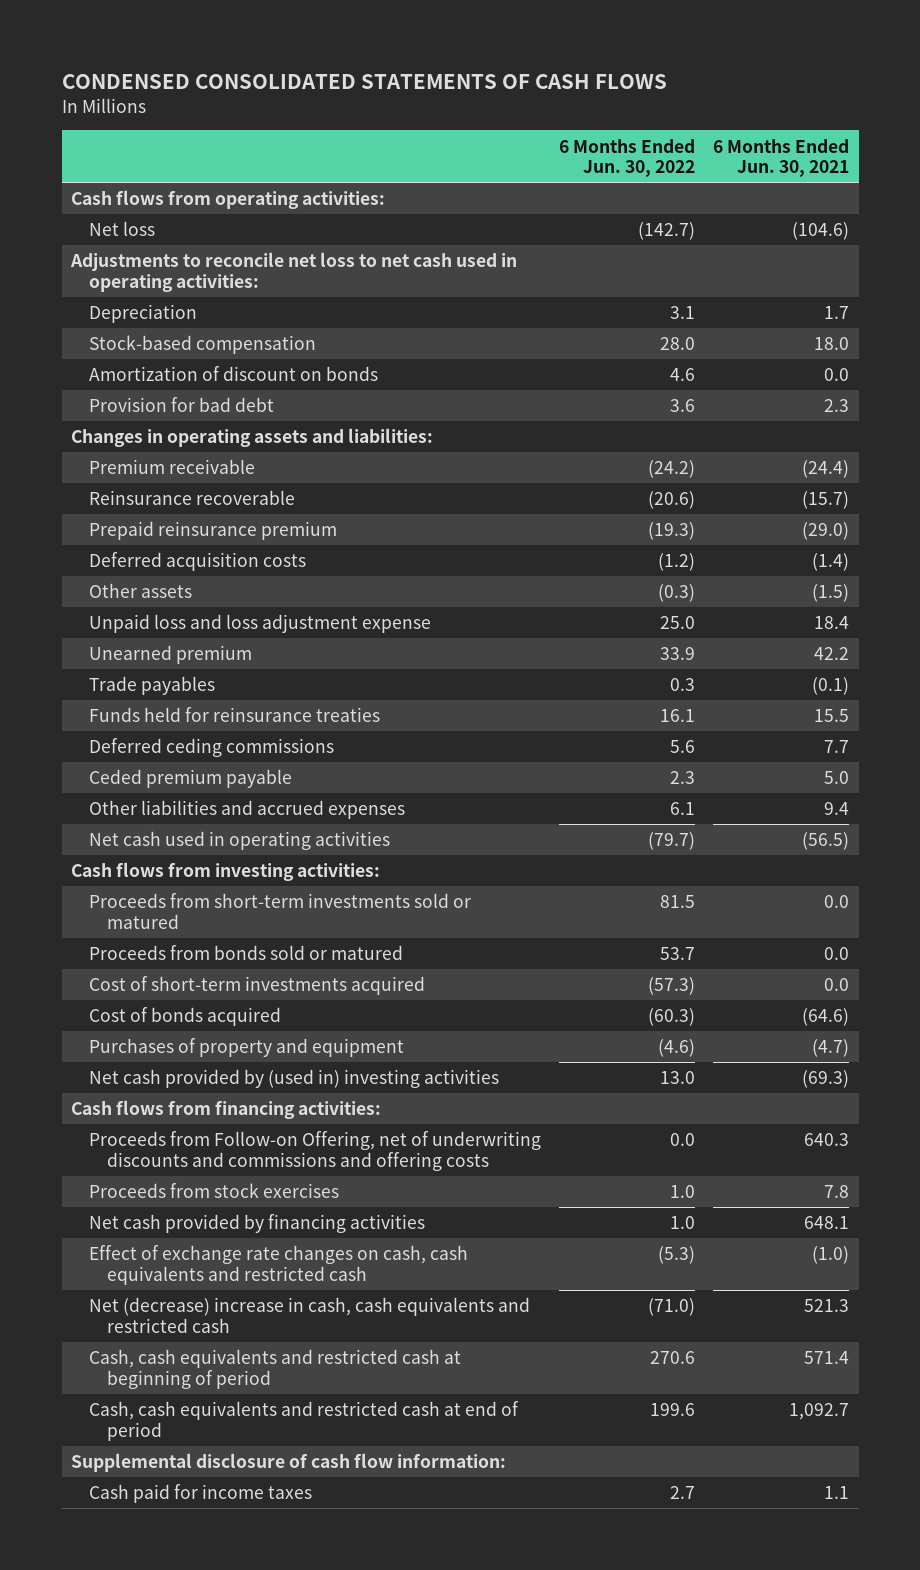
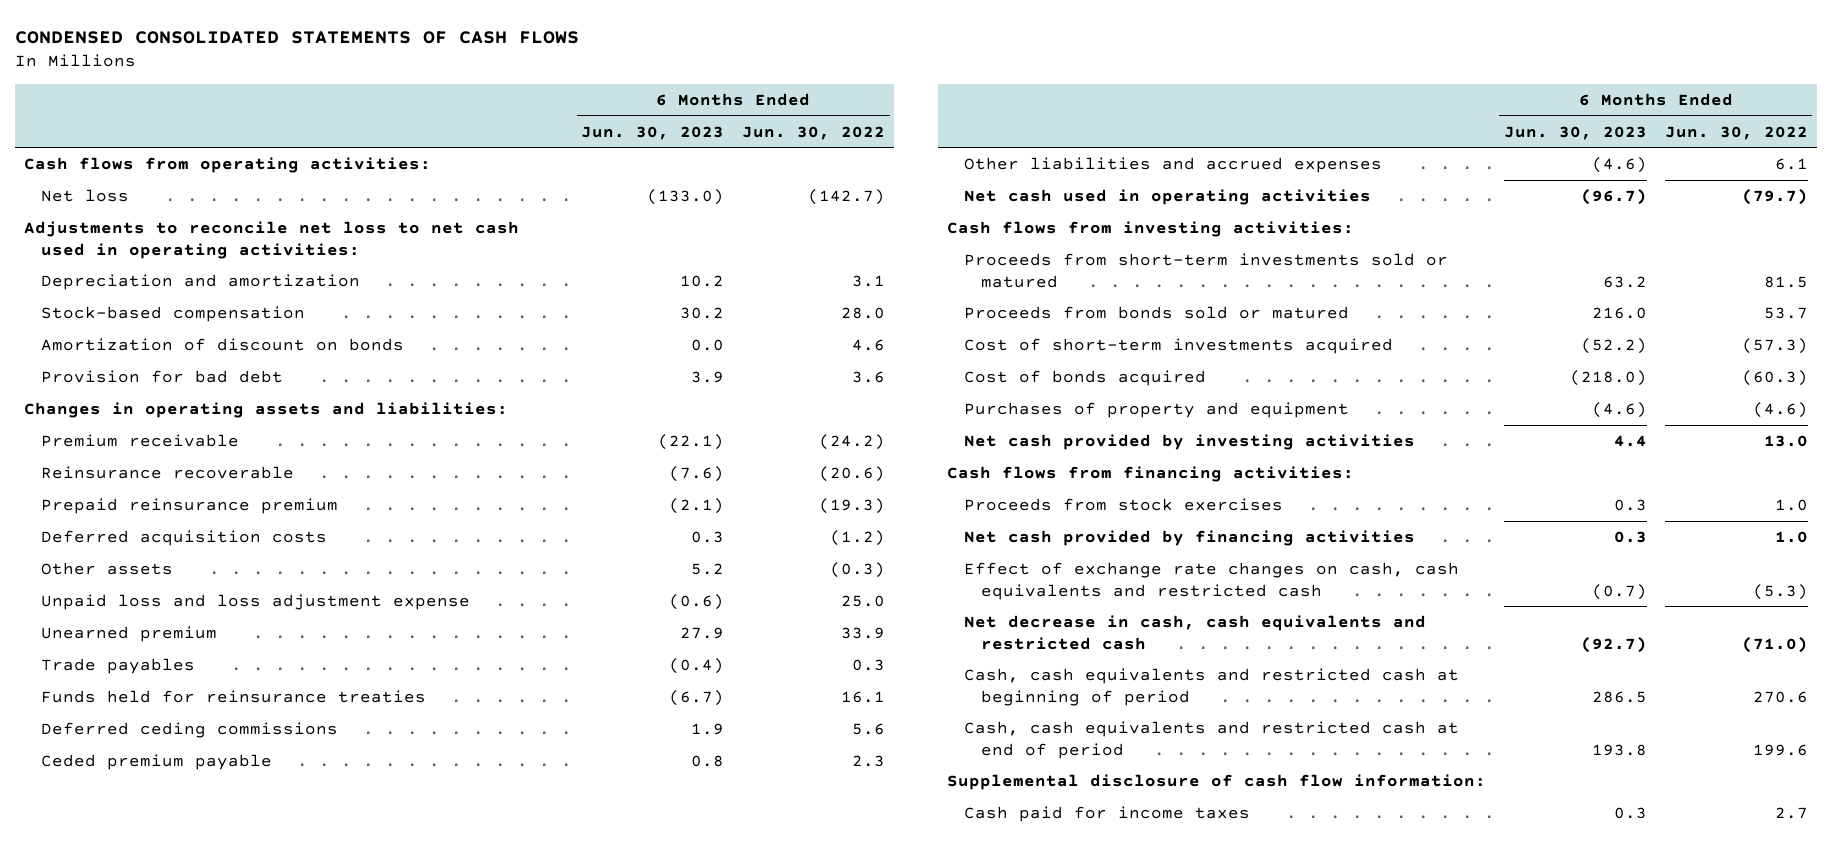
- | 6 Months Ended Jun. 30, 2022 | 6 Months Ended Jun. 30, 2021
+ | 6 Months Ended Jun. 30, 2023 | 6 Months Ended Jun. 30, 2022
- Depreciation | 3.1 | 1.7
+ Depreciation and amortization | 10.2 | 3.1
- Net cash provided by (used in) investing activities | 13.0 | (69.3)
+ Net cash provided by investing activities | 4.4 | 13.0
- Proceeds from Follow-on Offering, net of underwriting discounts and commissions and offering costs | 0.0 | 640.3
- Net (decrease) increase in cash, cash equivalents and restricted cash | (71.0) | 521.3
+ Net decrease in cash, cash equivalents and restricted cash | (92.7) | (71.0)

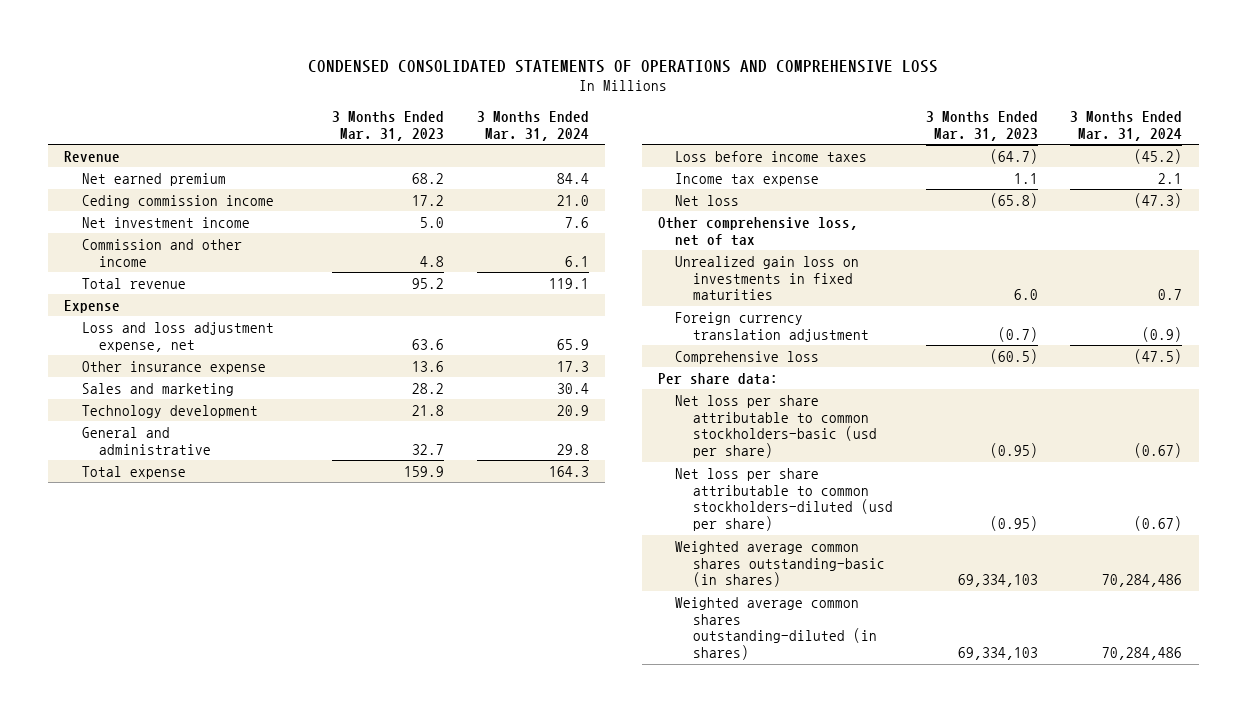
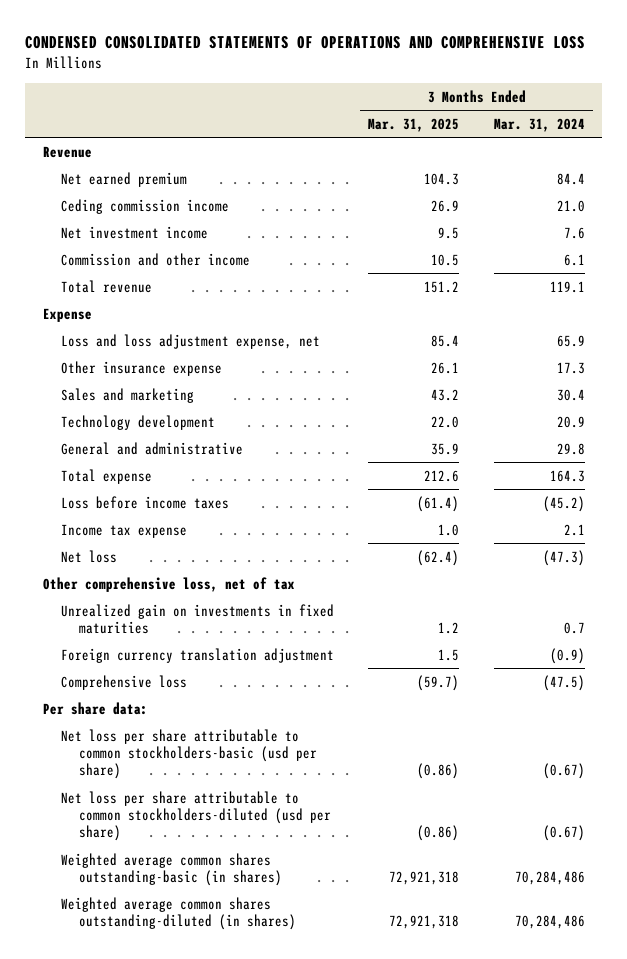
- | 3 Months Ended Mar. 31, 2023 | 3 Months Ended Mar. 31, 2024
+ | 3 Months Ended Mar. 31, 2025 | 3 Months Ended Mar. 31, 2024
- Unrealized gain loss on investments in fixed maturities | 6.0 | 0.7
+ Unrealized gain on investments in fixed maturities | 1.2 | 0.7

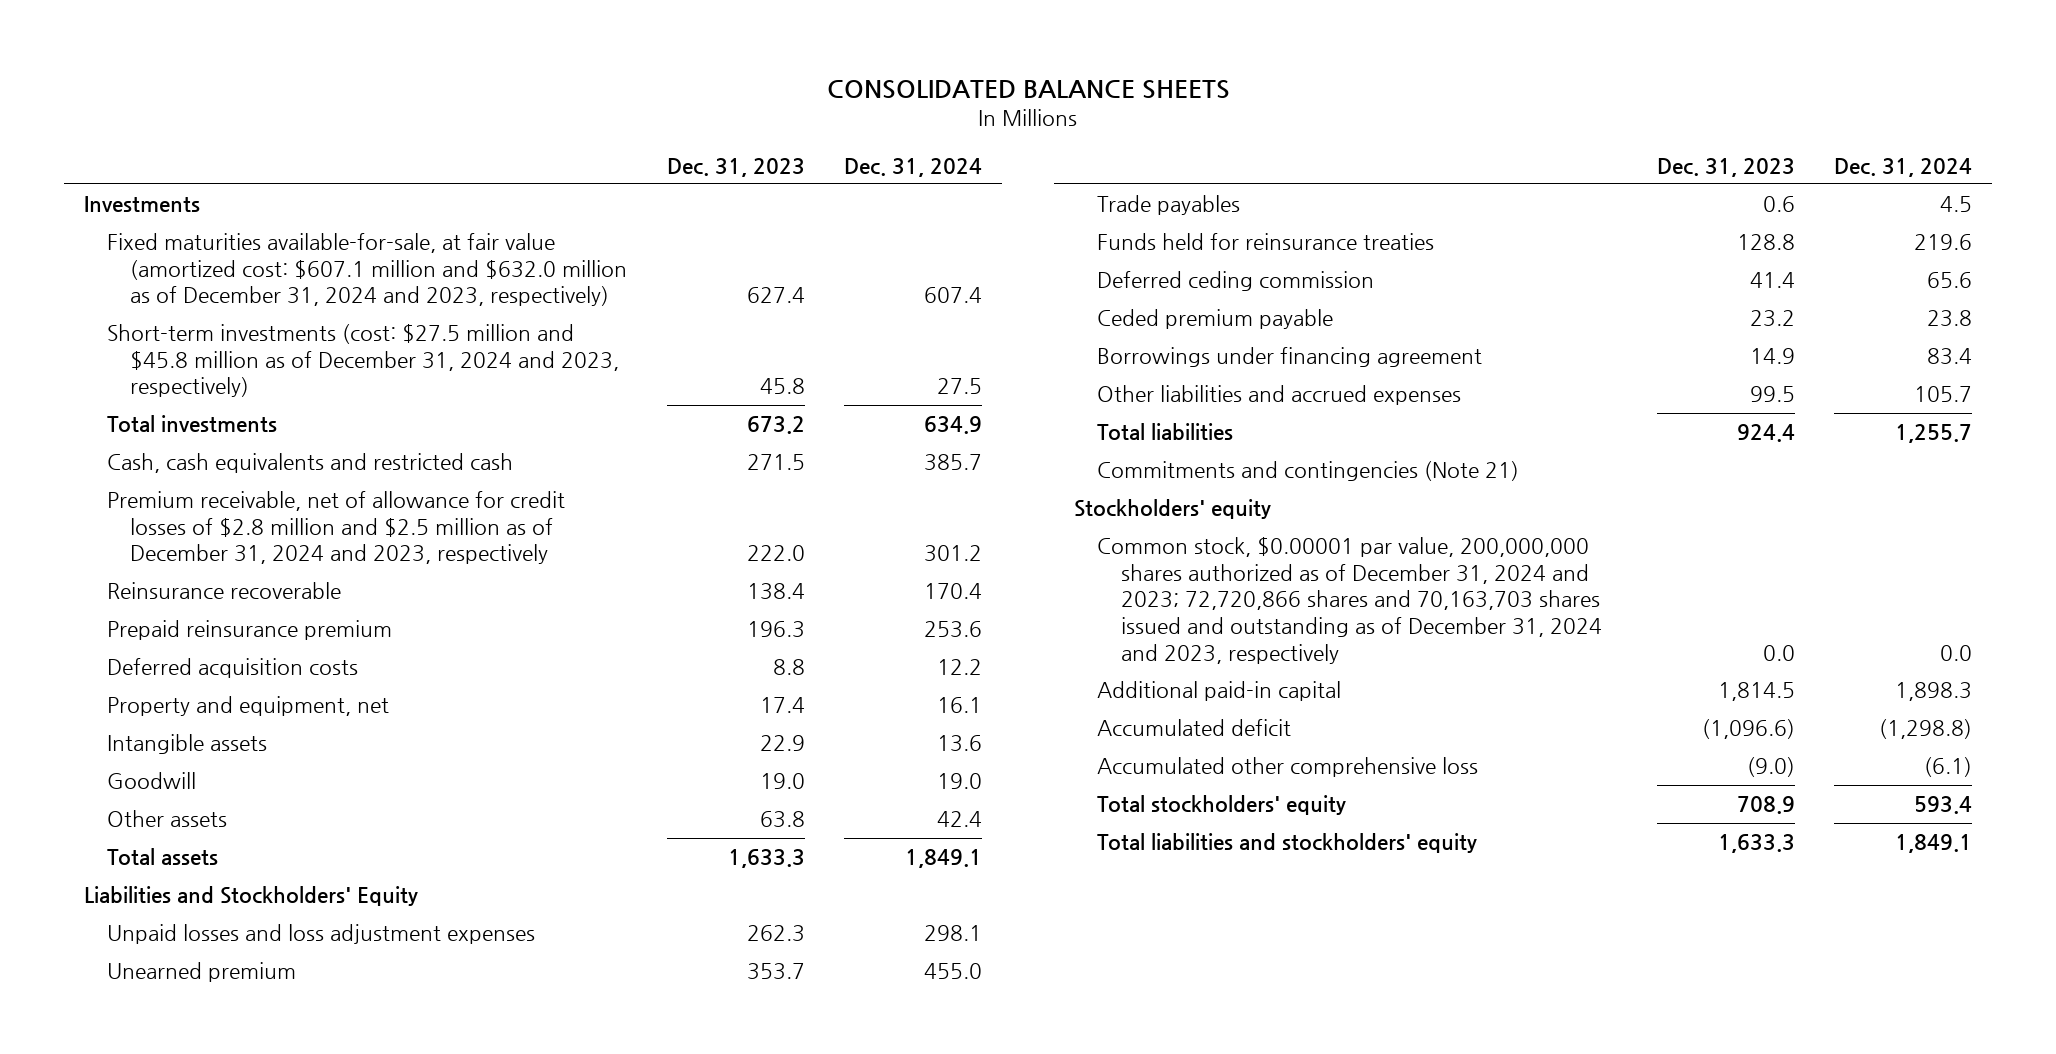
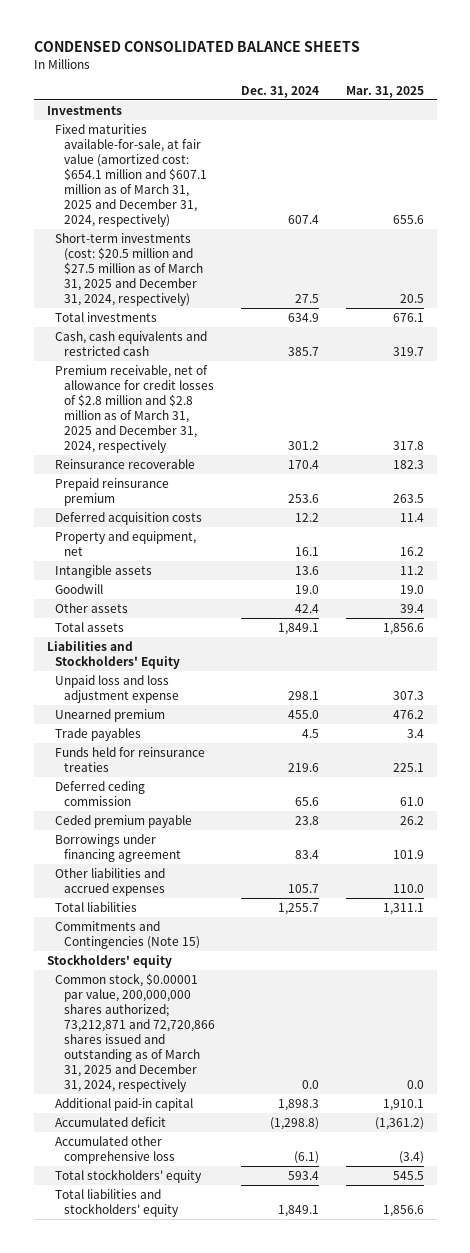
- CONSOLIDATED BALANCE SHEETS
+ CONDENSED CONSOLIDATED BALANCE SHEETS
- | Dec. 31, 2023 | Dec. 31, 2024
+ | Dec. 31, 2024 | Mar. 31, 2025
- Fixed maturities available-for-sale, at fair value (amortized cost: $607.1 million and $632.0 million as of December 31, 2024 and 2023, respectively) | 627.4 | 607.4
- Short-term investments (cost: $27.5 million and $45.8 million as of December 31, 2024 and 2023, respectively) | 45.8 | 27.5
+ Fixed maturities available-for-sale, at fair value (amortized cost: $654.1 million and $607.1 million as of March 31, 2025 and December 31, 2024, respectively) | 607.4 | 655.6
+ Short-term investments (cost: $20.5 million and $27.5 million as of March 31, 2025 and December 31, 2024, respectively) | 27.5 | 20.5
- Premium receivable, net of allowance for credit losses of $2.8 million and $2.5 million as of December 31, 2024 and 2023, respectively | 222.0 | 301.2
+ Premium receivable, net of allowance for credit losses of $2.8 million and $2.8 million as of March 31, 2025 and December 31, 2024, respectively | 301.2 | 317.8
- Unpaid losses and loss adjustment expenses | 262.3 | 298.1
+ Unpaid loss and loss adjustment expense | 298.1 | 307.3
- Commitments and contingencies (Note 21)
+ Commitments and Contingencies (Note 15)
- Common stock, $0.00001 par value, 200,000,000 shares authorized as of December 31, 2024 and 2023; 72,720,866 shares and 70,163,703 shares issued and outstanding as of December 31, 2024 and 2023, respectively | 0.0 | 0.0
+ Common stock, $0.00001 par value, 200,000,000 shares authorized; 73,212,871 and 72,720,866 shares issued and outstanding as of March 31, 2025 and December 31, 2024, respectively | 0.0 | 0.0

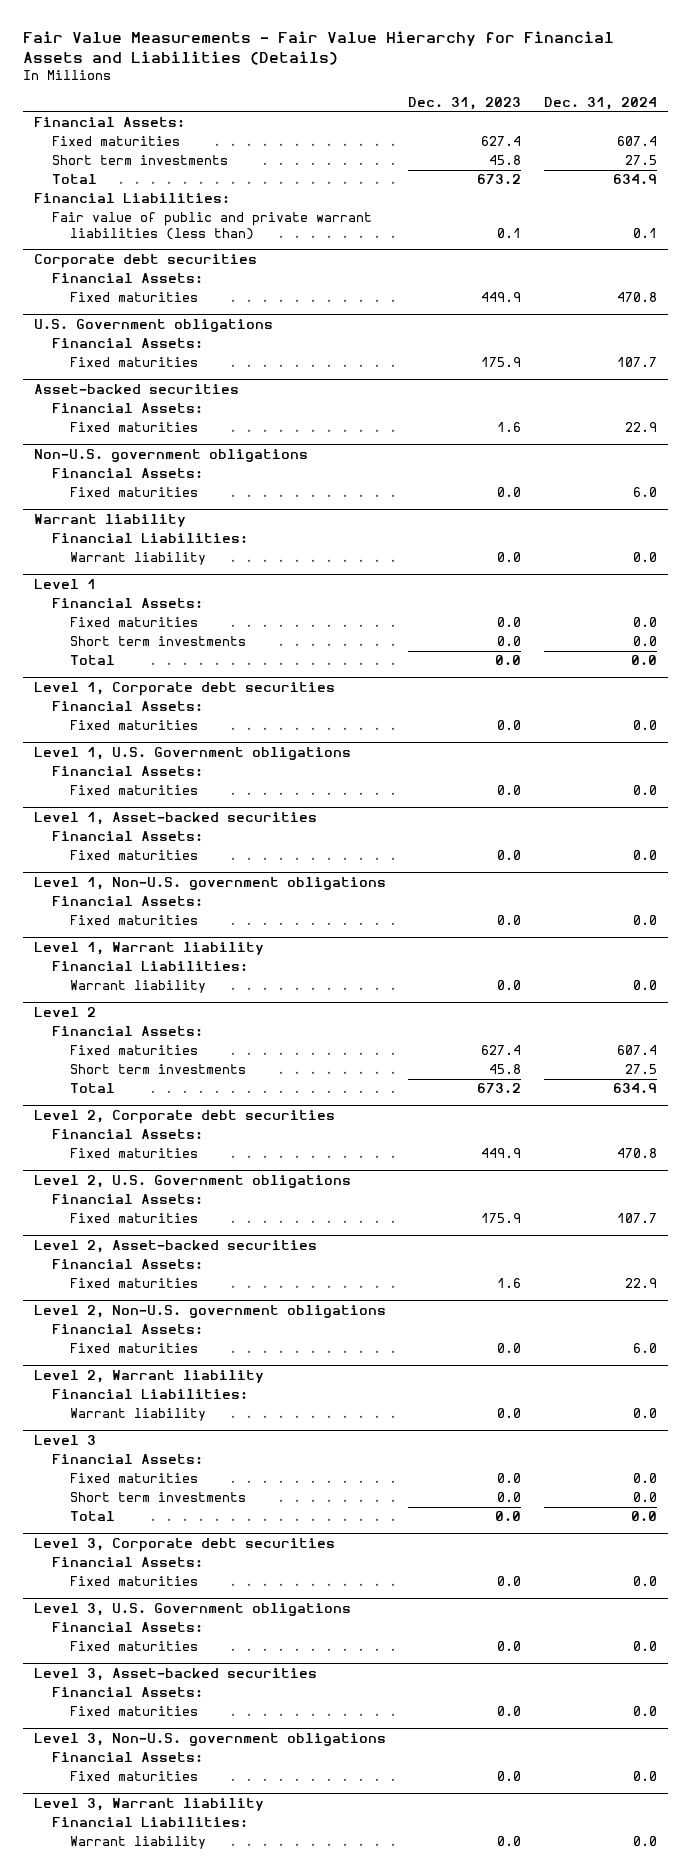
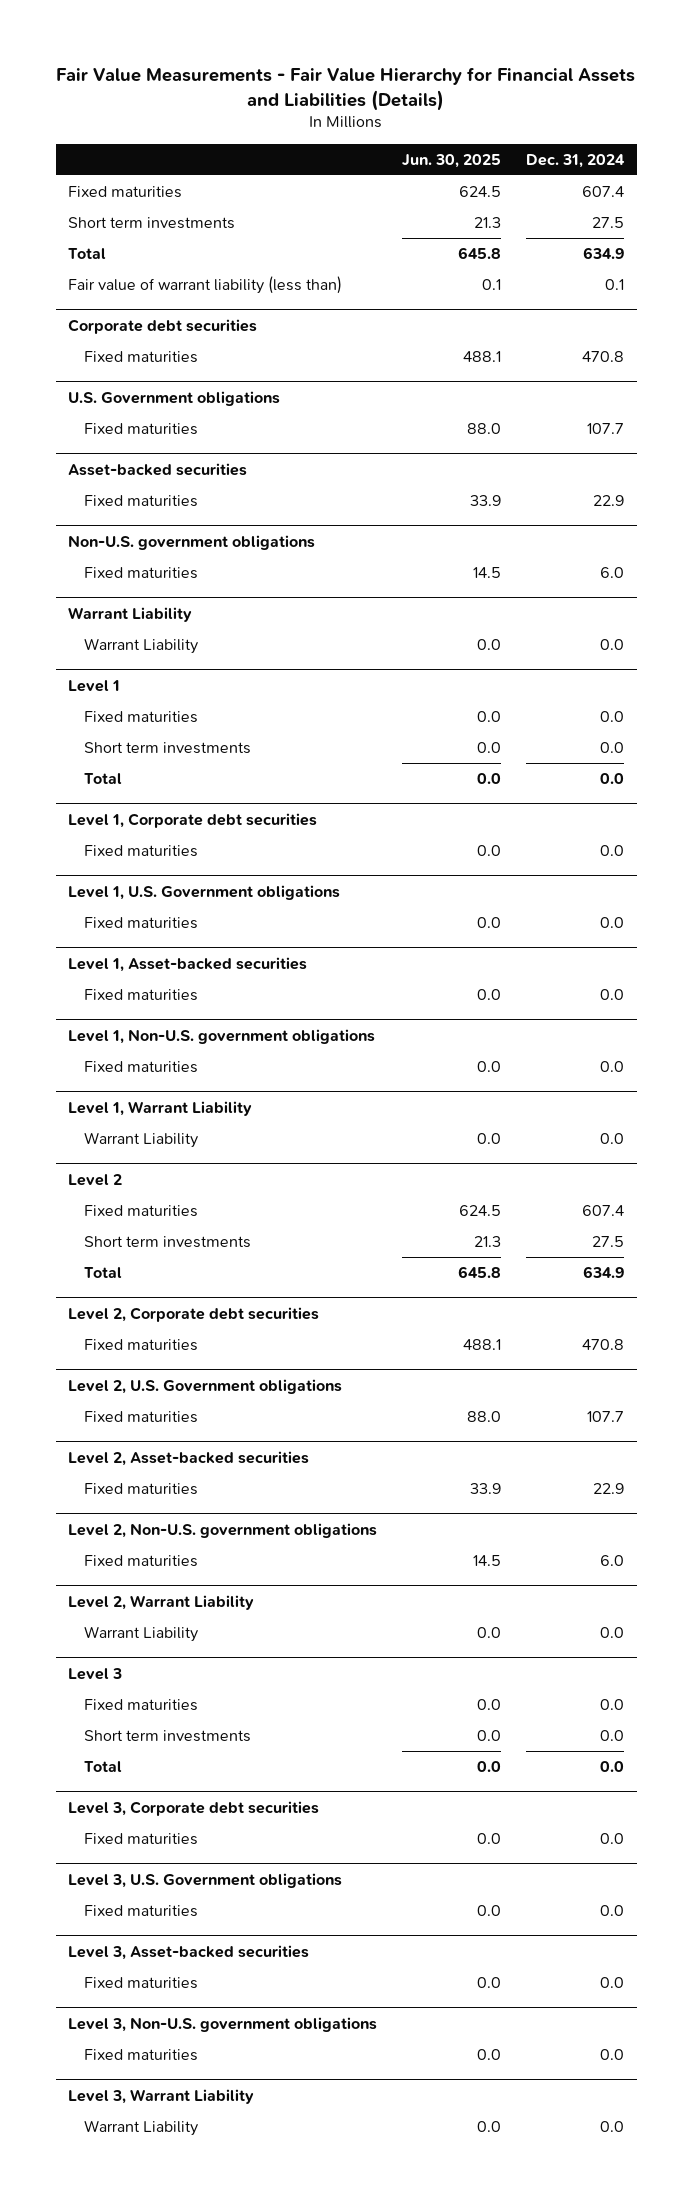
- | Dec. 31, 2023 | Dec. 31, 2024
+ | Jun. 30, 2025 | Dec. 31, 2024
- Financial Assets:
- Financial Liabilities:
- Fair value of public and private warrant liabilities (less than) | 0.1 | 0.1
+ Fair value of warrant liability (less than) | 0.1 | 0.1
@ Corporate debt securities
- Financial Assets:
@ U.S. Government obligations
- Financial Assets:
@ Asset-backed securities
- Financial Assets:
@ Non-U.S. government obligations
- Financial Assets:
- Warrant liability
- Financial Liabilities:
- Warrant liability | 0.0 | 0.0
+ Warrant Liability
+ Warrant Liability | 0.0 | 0.0
@ Level 1
- Financial Assets:
@ Level 1, Corporate debt securities
- Financial Assets:
@ Level 1, U.S. Government obligations
- Financial Assets:
@ Level 1, Asset-backed securities
- Financial Assets:
@ Level 1, Non-U.S. government obligations
- Financial Assets:
- Level 1, Warrant liability
- Financial Liabilities:
- Warrant liability | 0.0 | 0.0
+ Level 1, Warrant Liability
+ Warrant Liability | 0.0 | 0.0
@ Level 2
- Financial Assets:
@ Level 2, Corporate debt securities
- Financial Assets:
@ Level 2, U.S. Government obligations
- Financial Assets:
@ Level 2, Asset-backed securities
- Financial Assets:
@ Level 2, Non-U.S. government obligations
- Financial Assets:
- Level 2, Warrant liability
- Financial Liabilities:
- Warrant liability | 0.0 | 0.0
+ Level 2, Warrant Liability
+ Warrant Liability | 0.0 | 0.0
@ Level 3
- Financial Assets:
@ Level 3, Corporate debt securities
- Financial Assets:
@ Level 3, U.S. Government obligations
- Financial Assets:
@ Level 3, Asset-backed securities
- Financial Assets:
@ Level 3, Non-U.S. government obligations
- Financial Assets:
- Level 3, Warrant liability
- Financial Liabilities:
- Warrant liability | 0.0 | 0.0
+ Level 3, Warrant Liability
+ Warrant Liability | 0.0 | 0.0

